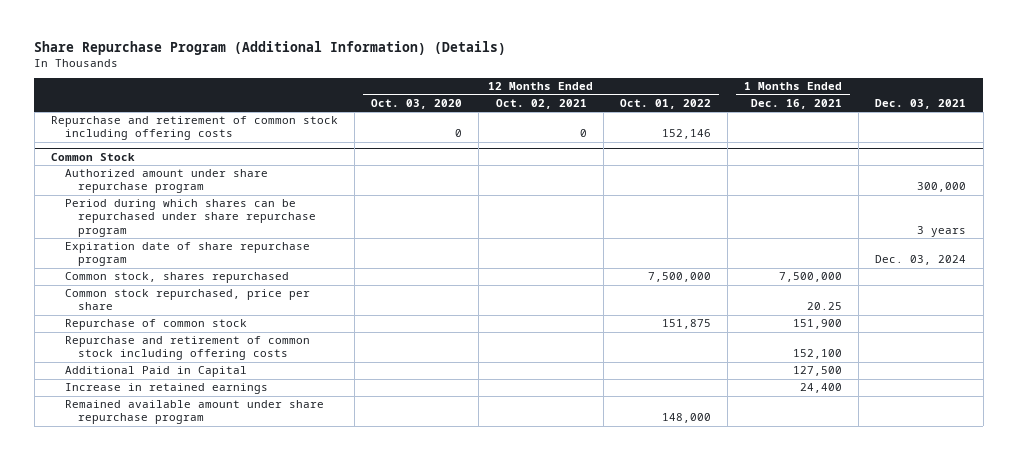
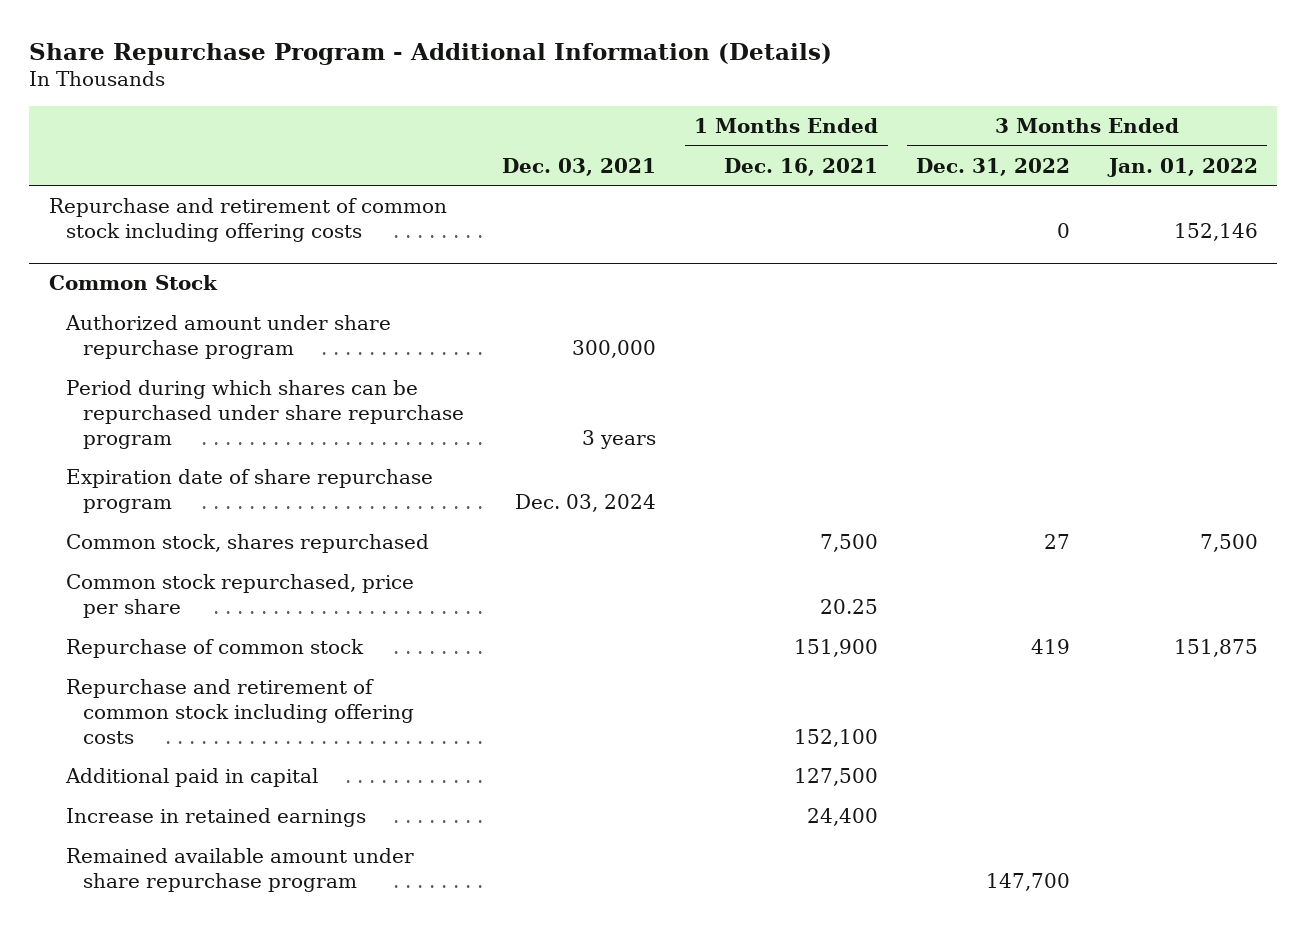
- Share Repurchase Program (Additional Information) (Details)
+ Share Repurchase Program - Additional Information (Details)
- | 12 Months Ended Oct. 03, 2020 | 12 Months Ended Oct. 02, 2021 | 12 Months Ended Oct. 01, 2022 | 1 Months Ended Dec. 16, 2021 | Dec. 03, 2021
+ | Dec. 03, 2021 | 1 Months Ended Dec. 16, 2021 | 3 Months Ended Dec. 31, 2022 | 3 Months Ended Jan. 01, 2022
@ Common Stock
- Common stock, shares repurchased | | | 7,500,000 | 7,500,000 |
+ Common stock, shares repurchased | | 7,500 | 27 | 7,500
- Additional Paid in Capital | | | | 127,500 |
+ Additional paid in capital | | 127,500 | |

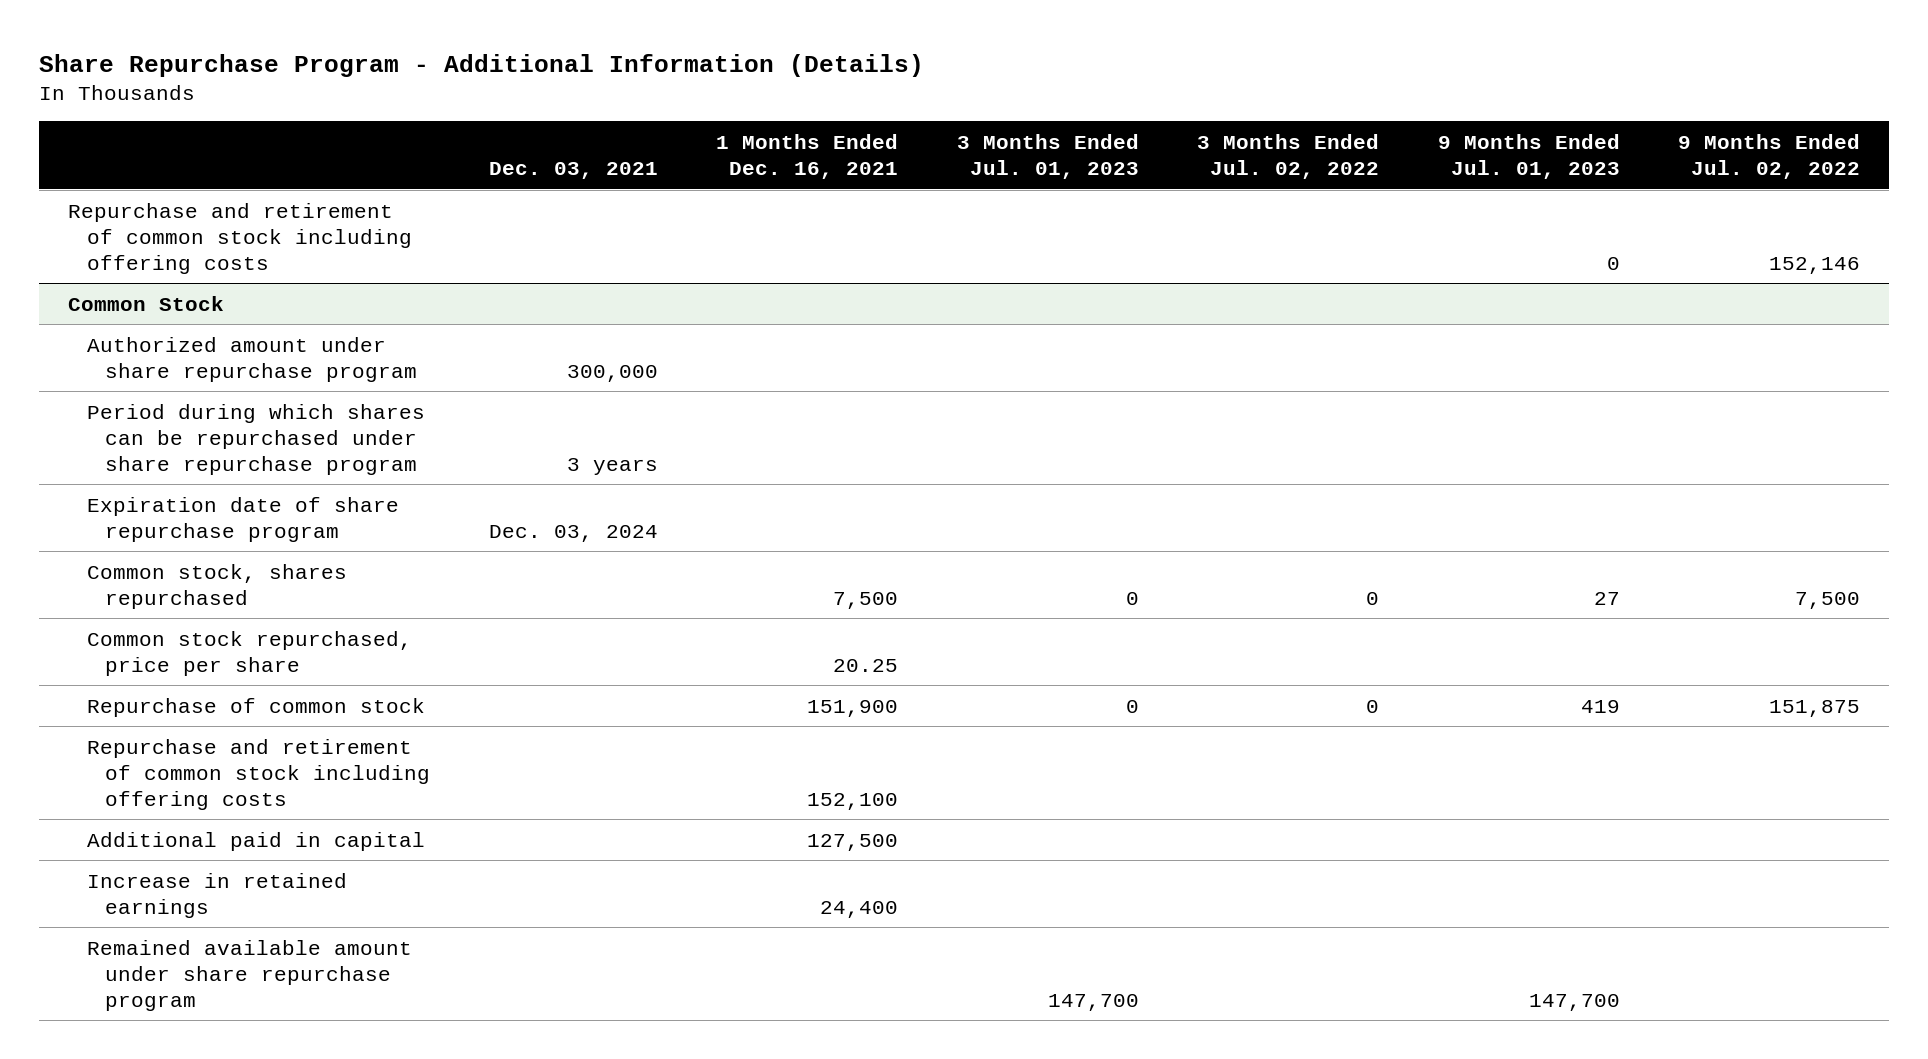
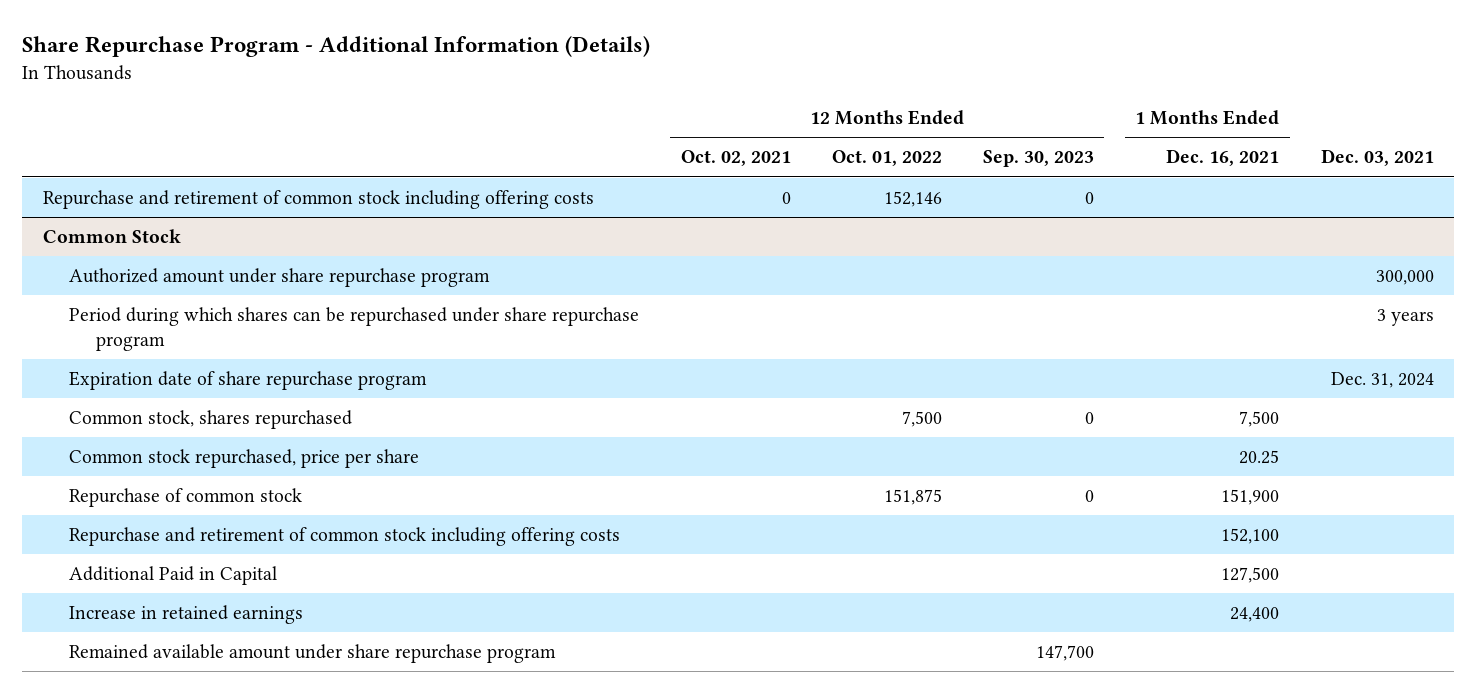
- | Dec. 03, 2021 | 1 Months Ended Dec. 16, 2021 | 3 Months Ended Jul. 01, 2023 | 3 Months Ended Jul. 02, 2022 | 9 Months Ended Jul. 01, 2023 | 9 Months Ended Jul. 02, 2022
+ | 12 Months Ended Oct. 02, 2021 | 12 Months Ended Oct. 01, 2022 | 12 Months Ended Sep. 30, 2023 | 1 Months Ended Dec. 16, 2021 | Dec. 03, 2021
@ Common Stock
- Expiration date of share repurchase program | Dec. 03, 2024 | | | | |
+ Expiration date of share repurchase program | | | | | Dec. 31, 2024
- Additional paid in capital | | 127,500 | | | |
+ Additional Paid in Capital | | | | 127,500 |

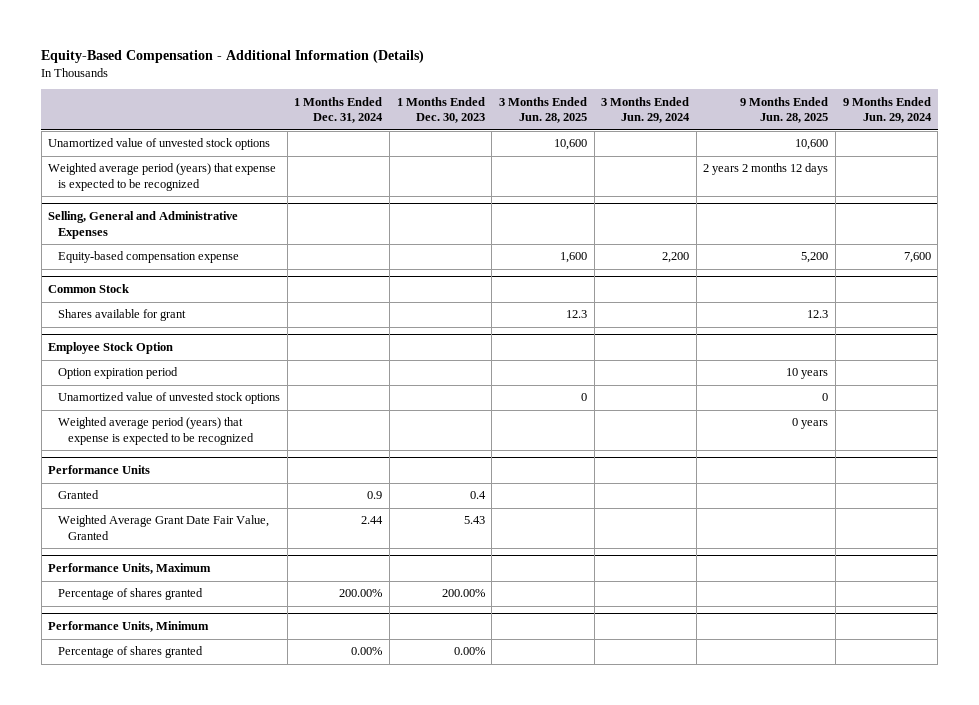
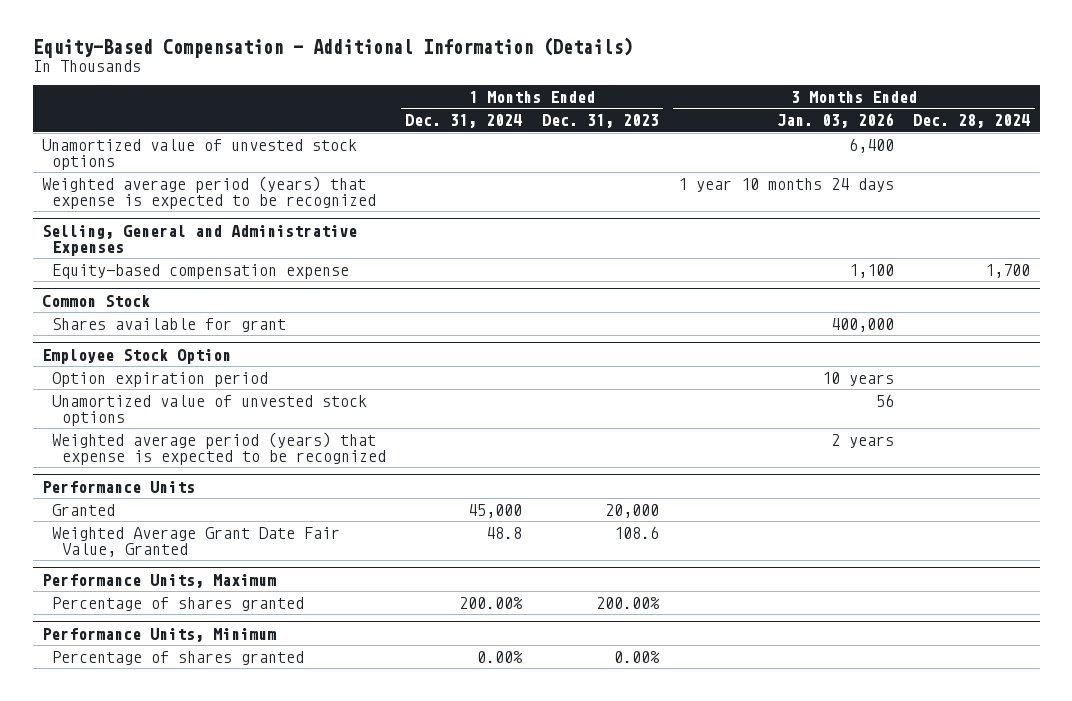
- | 1 Months Ended Dec. 31, 2024 | 1 Months Ended Dec. 30, 2023 | 3 Months Ended Jun. 28, 2025 | 3 Months Ended Jun. 29, 2024 | 9 Months Ended Jun. 28, 2025 | 9 Months Ended Jun. 29, 2024
+ | 1 Months Ended Dec. 31, 2024 | 1 Months Ended Dec. 31, 2023 | 3 Months Ended Jan. 03, 2026 | 3 Months Ended Dec. 28, 2024
@ Performance Units
- Granted | 0.9 | 0.4 | | | |
- Weighted Average Grant Date Fair Value, Granted | 2.44 | 5.43 | | | |
+ Granted | 45,000 | 20,000 | |
+ Weighted Average Grant Date Fair Value, Granted | 48.8 | 108.6 | |

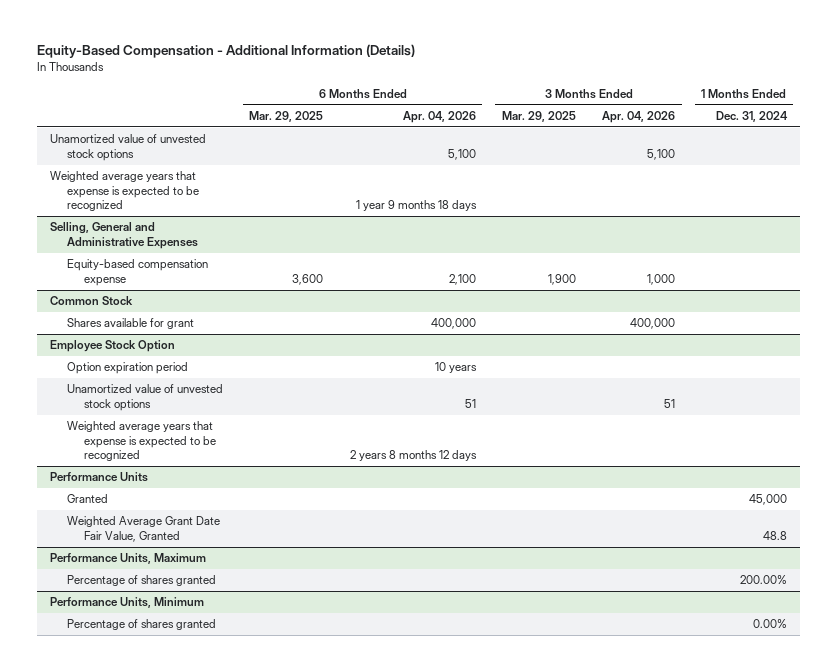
- | 1 Months Ended Dec. 31, 2024 | 1 Months Ended Dec. 31, 2023 | 3 Months Ended Jan. 03, 2026 | 3 Months Ended Dec. 28, 2024
+ | 6 Months Ended Mar. 29, 2025 | 6 Months Ended Apr. 04, 2026 | 3 Months Ended Mar. 29, 2025 | 3 Months Ended Apr. 04, 2026 | 1 Months Ended Dec. 31, 2024
- Weighted average period (years) that expense is expected to be recognized | | | 1 year 10 months 24 days |
+ Weighted average years that expense is expected to be recognized | | 1 year 9 months 18 days | | |
@ Employee Stock Option
- Weighted average period (years) that expense is expected to be recognized | | | 2 years |
+ Weighted average years that expense is expected to be recognized | | 2 years 8 months 12 days | | |

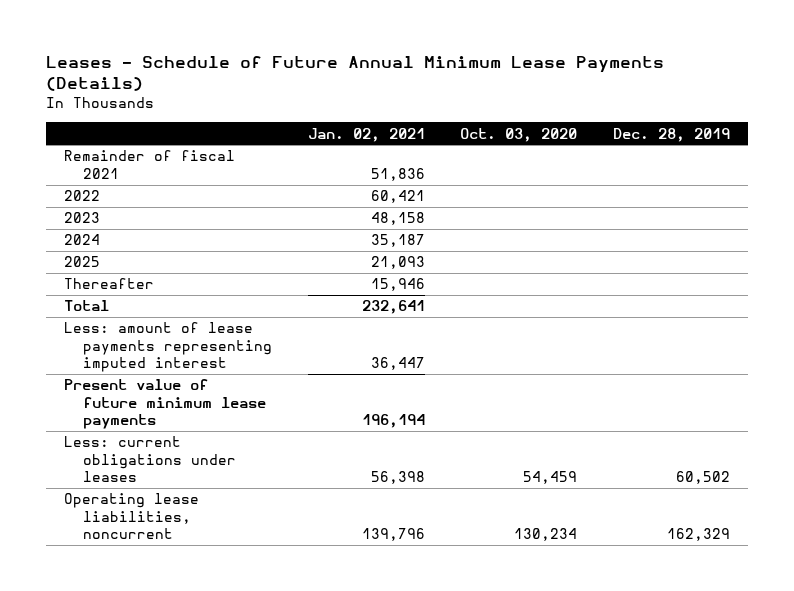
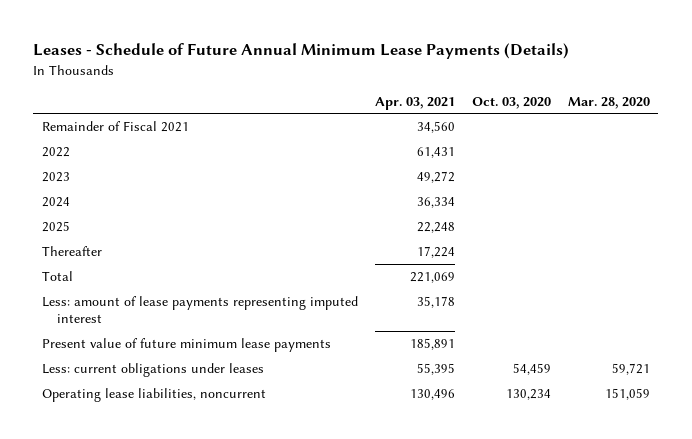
- | Jan. 02, 2021 | Oct. 03, 2020 | Dec. 28, 2019
+ | Apr. 03, 2021 | Oct. 03, 2020 | Mar. 28, 2020
- Remainder of fiscal 2021 | 51,836 | |
+ Remainder of Fiscal 2021 | 34,560 | |

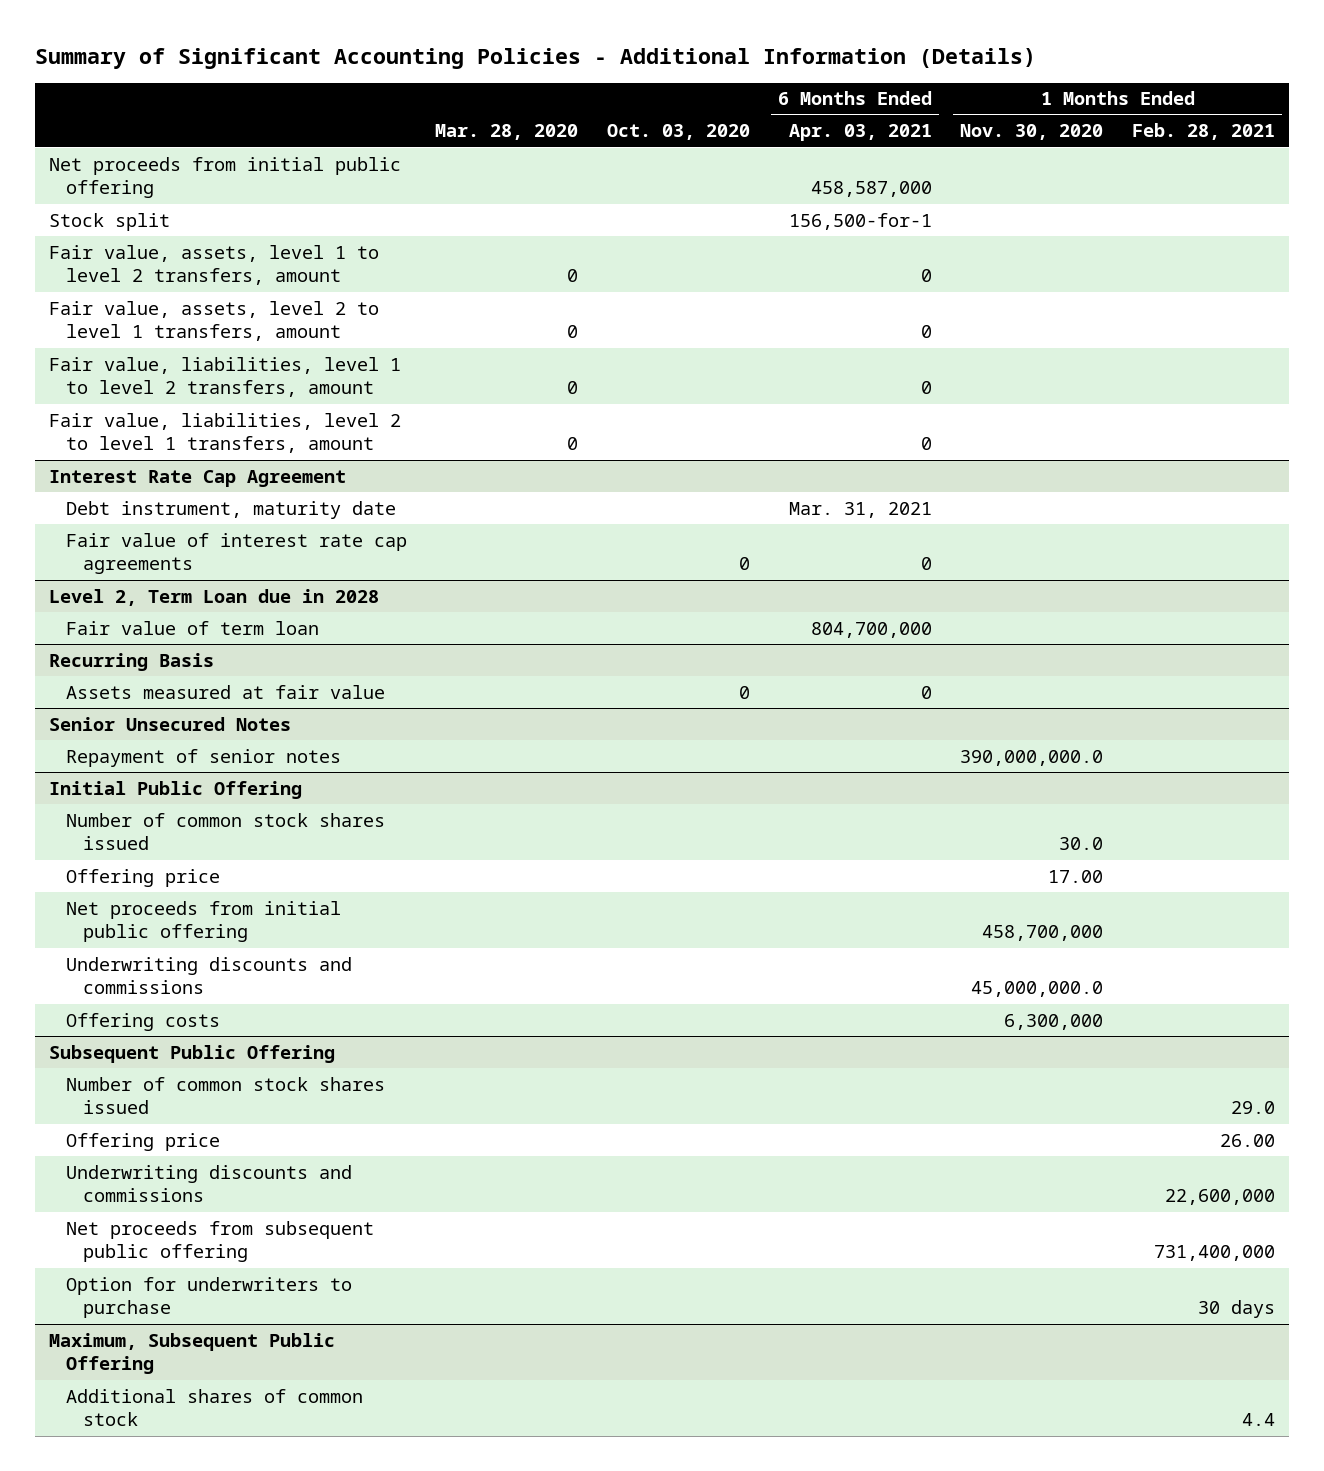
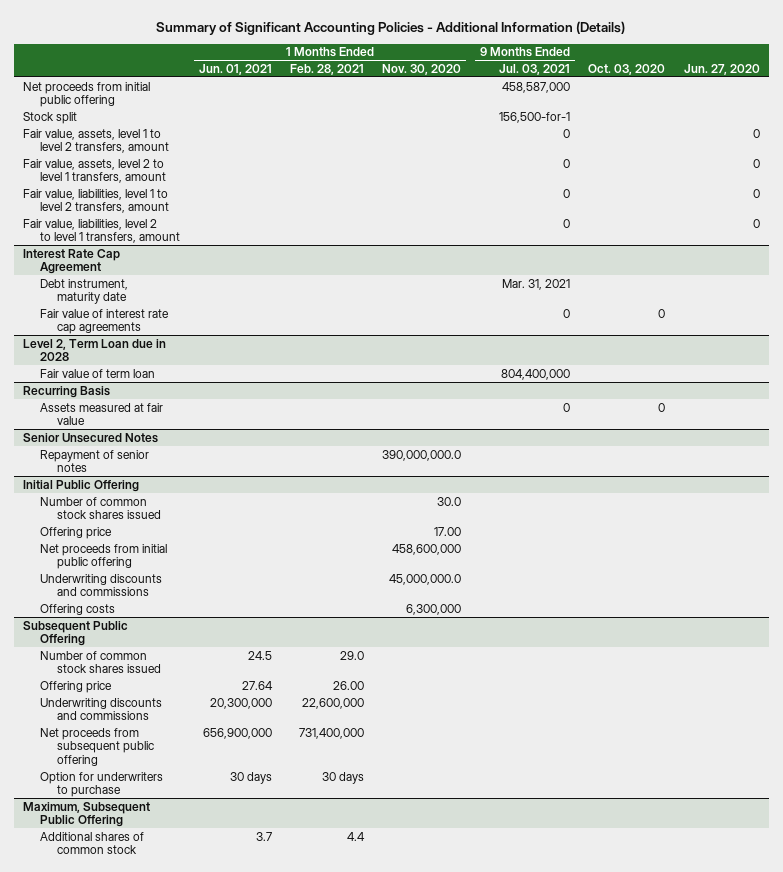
- | Mar. 28, 2020 | Oct. 03, 2020 | 6 Months Ended Apr. 03, 2021 | 1 Months Ended Nov. 30, 2020 | 1 Months Ended Feb. 28, 2021
+ | 1 Months Ended Jun. 01, 2021 | 1 Months Ended Feb. 28, 2021 | 1 Months Ended Nov. 30, 2020 | 9 Months Ended Jul. 03, 2021 | Oct. 03, 2020 | Jun. 27, 2020
@ Initial Public Offering
- Net proceeds from initial public offering | | | | 458,700,000 |
+ Net proceeds from initial public offering | | | 458,600,000 | | |

